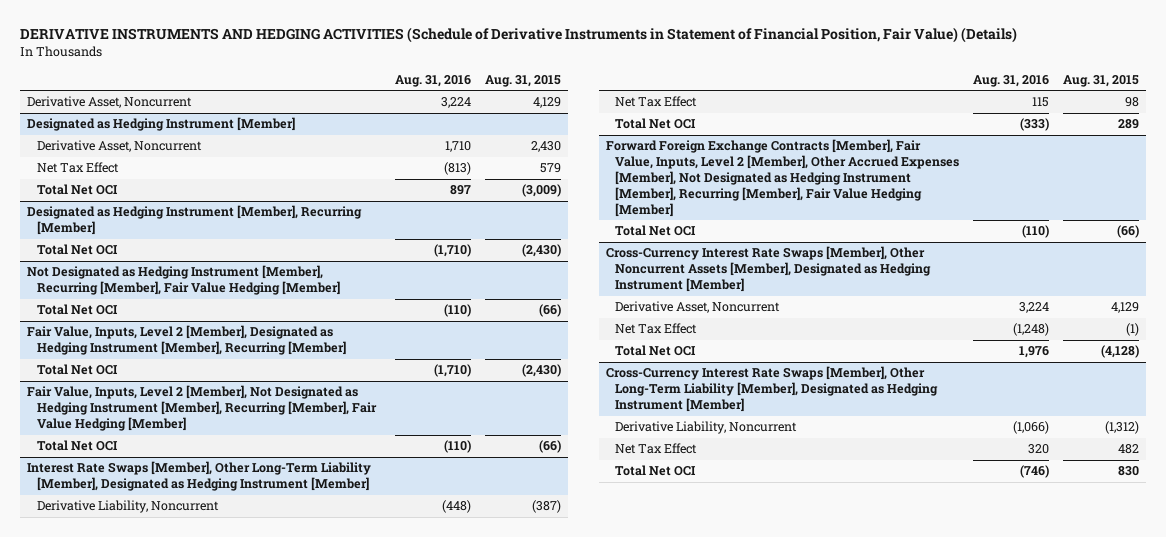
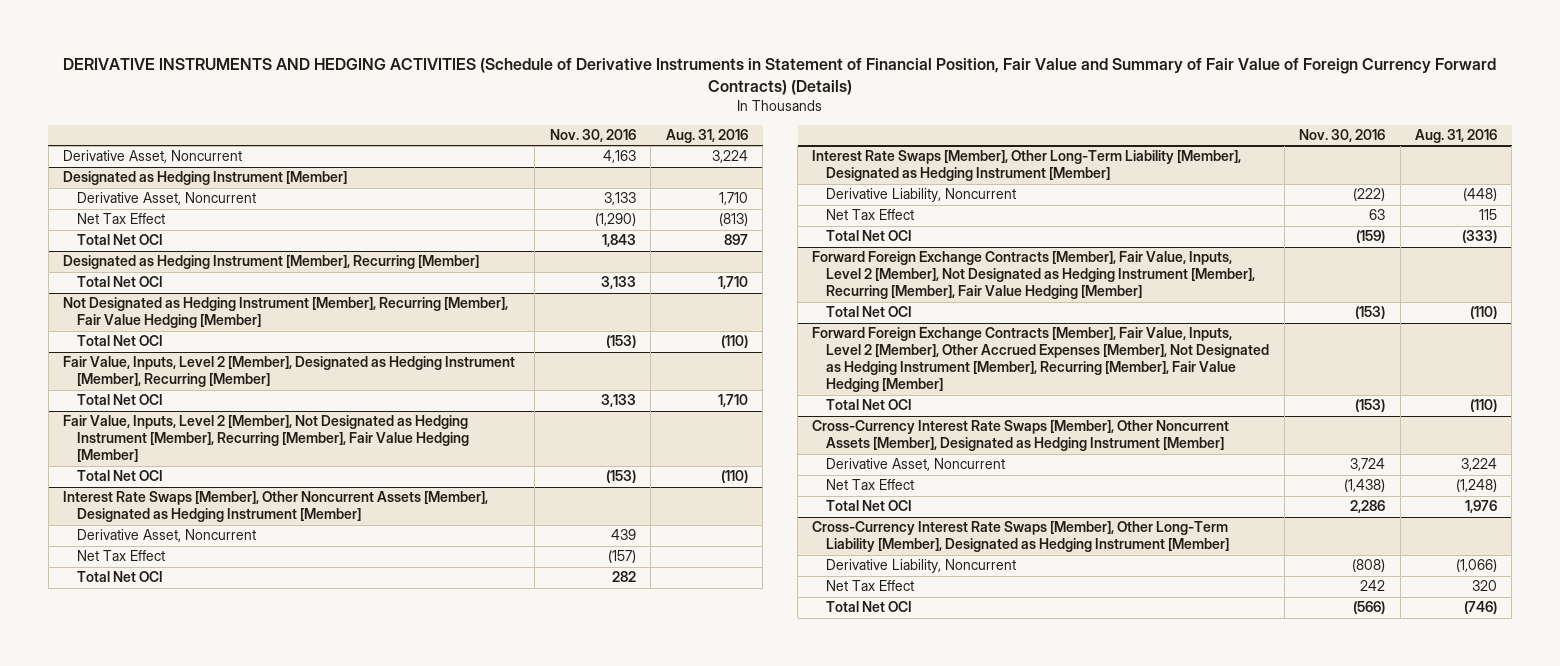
- DERIVATIVE INSTRUMENTS AND HEDGING ACTIVITIES (Schedule of Derivative Instruments in Statement of Financial Position, Fair Value) (Details)
+ DERIVATIVE INSTRUMENTS AND HEDGING ACTIVITIES (Schedule of Derivative Instruments in Statement of Financial Position, Fair Value and Summary of Fair Value of Foreign Currency Forward Contracts) (Details)
- | Aug. 31, 2016 | Aug. 31, 2015
+ | Nov. 30, 2016 | Aug. 31, 2016
@ Designated as Hedging Instrument [Member], Recurring [Member]
- Total Net OCI | (1,710) | (2,430)
+ Total Net OCI | 3,133 | 1,710
@ Fair Value, Inputs, Level 2 [Member], Designated as Hedging Instrument [Member], Recurring [Member]
- Total Net OCI | (1,710) | (2,430)
+ Total Net OCI | 3,133 | 1,710
+ Interest Rate Swaps [Member], Other Noncurrent Assets [Member], Designated as Hedging Instrument [Member]
+ Derivative Asset, Noncurrent | 439 |
+ Net Tax Effect | (157) |
+ Total Net OCI | 282 |
+ Forward Foreign Exchange Contracts [Member], Fair Value, Inputs, Level 2 [Member], Not Designated as Hedging Instrument [Member], Recurring [Member], Fair Value Hedging [Member]
+ Total Net OCI | (153) | (110)

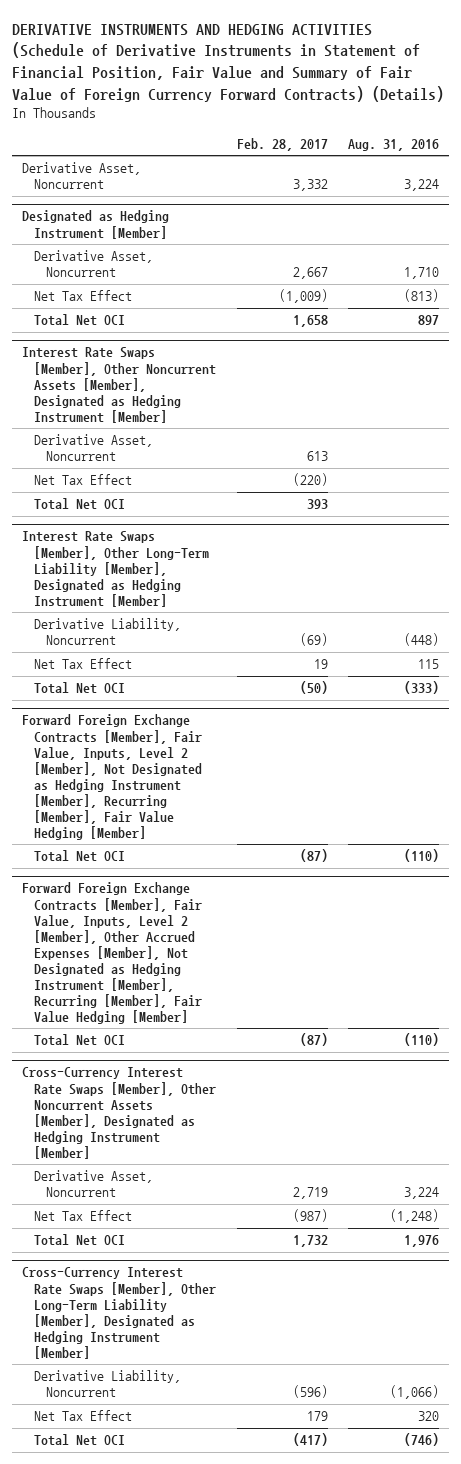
- | Nov. 30, 2016 | Aug. 31, 2016
+ | Feb. 28, 2017 | Aug. 31, 2016
- Designated as Hedging Instrument [Member], Recurring [Member]
- Total Net OCI | 3,133 | 1,710
- Not Designated as Hedging Instrument [Member], Recurring [Member], Fair Value Hedging [Member]
- Total Net OCI | (153) | (110)
- Fair Value, Inputs, Level 2 [Member], Designated as Hedging Instrument [Member], Recurring [Member]
- Total Net OCI | 3,133 | 1,710
- Fair Value, Inputs, Level 2 [Member], Not Designated as Hedging Instrument [Member], Recurring [Member], Fair Value Hedging [Member]
- Total Net OCI | (153) | (110)

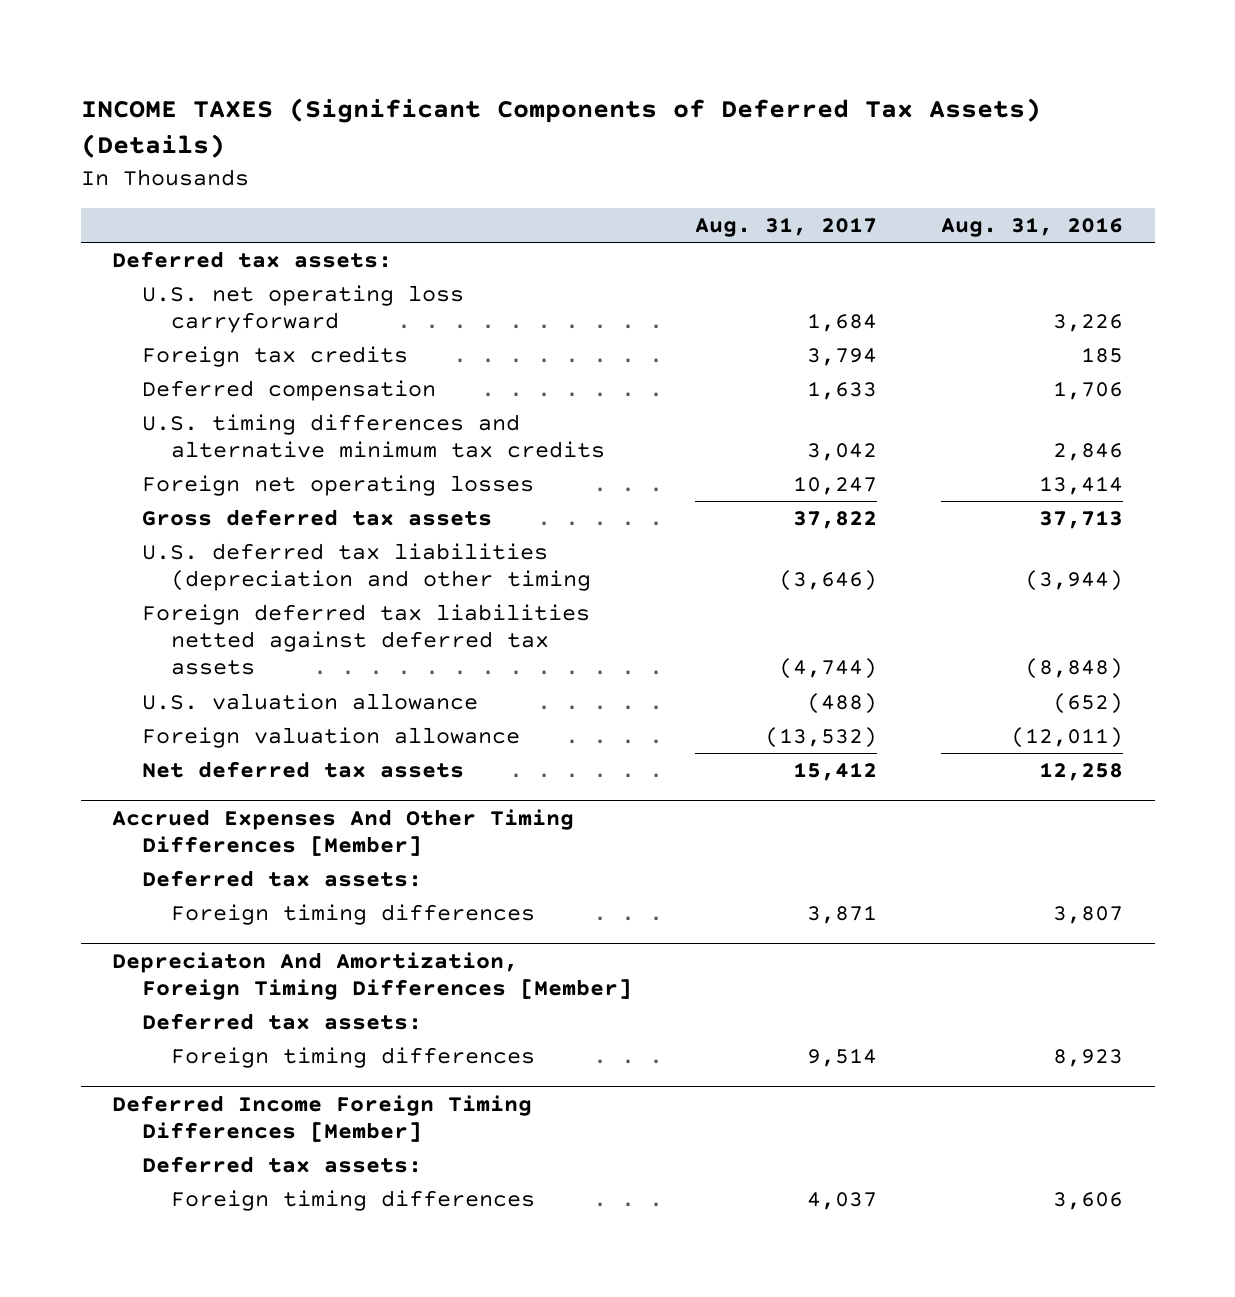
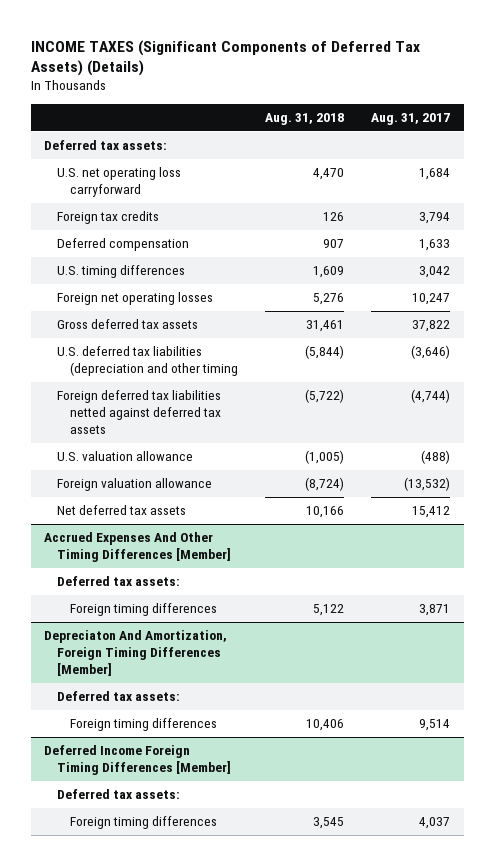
- | Aug. 31, 2017 | Aug. 31, 2016
+ | Aug. 31, 2018 | Aug. 31, 2017
- U.S. timing differences and alternative minimum tax credits | 3,042 | 2,846
+ U.S. timing differences | 1,609 | 3,042

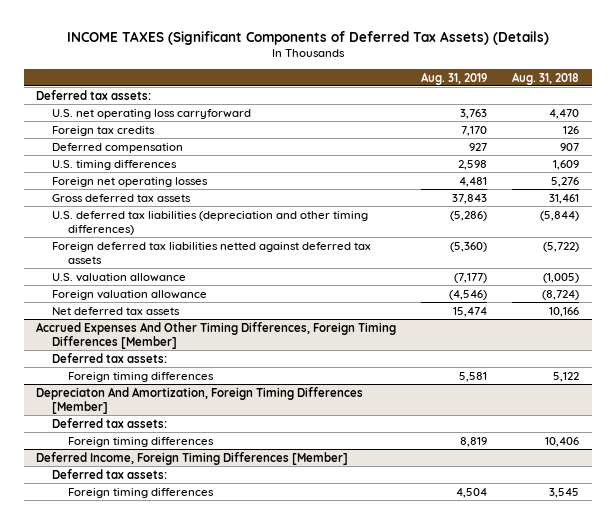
- | Aug. 31, 2018 | Aug. 31, 2017
+ | Aug. 31, 2019 | Aug. 31, 2018
- U.S. deferred tax liabilities (depreciation and other timing | (5,844) | (3,646)
+ U.S. deferred tax liabilities (depreciation and other timing differences) | (5,286) | (5,844)
- Accrued Expenses And Other Timing Differences [Member]
+ Accrued Expenses And Other Timing Differences, Foreign Timing Differences [Member]
- Deferred Income Foreign Timing Differences [Member]
+ Deferred Income, Foreign Timing Differences [Member]

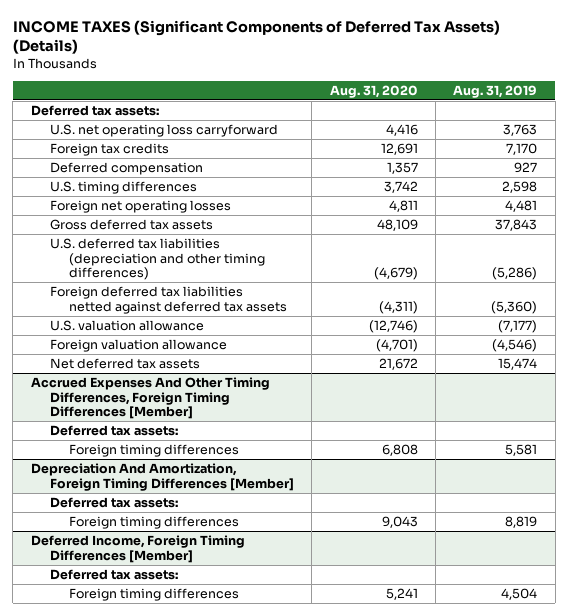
- | Aug. 31, 2019 | Aug. 31, 2018
+ | Aug. 31, 2020 | Aug. 31, 2019
- Depreciaton And Amortization, Foreign Timing Differences [Member]
+ Depreciation And Amortization, Foreign Timing Differences [Member]

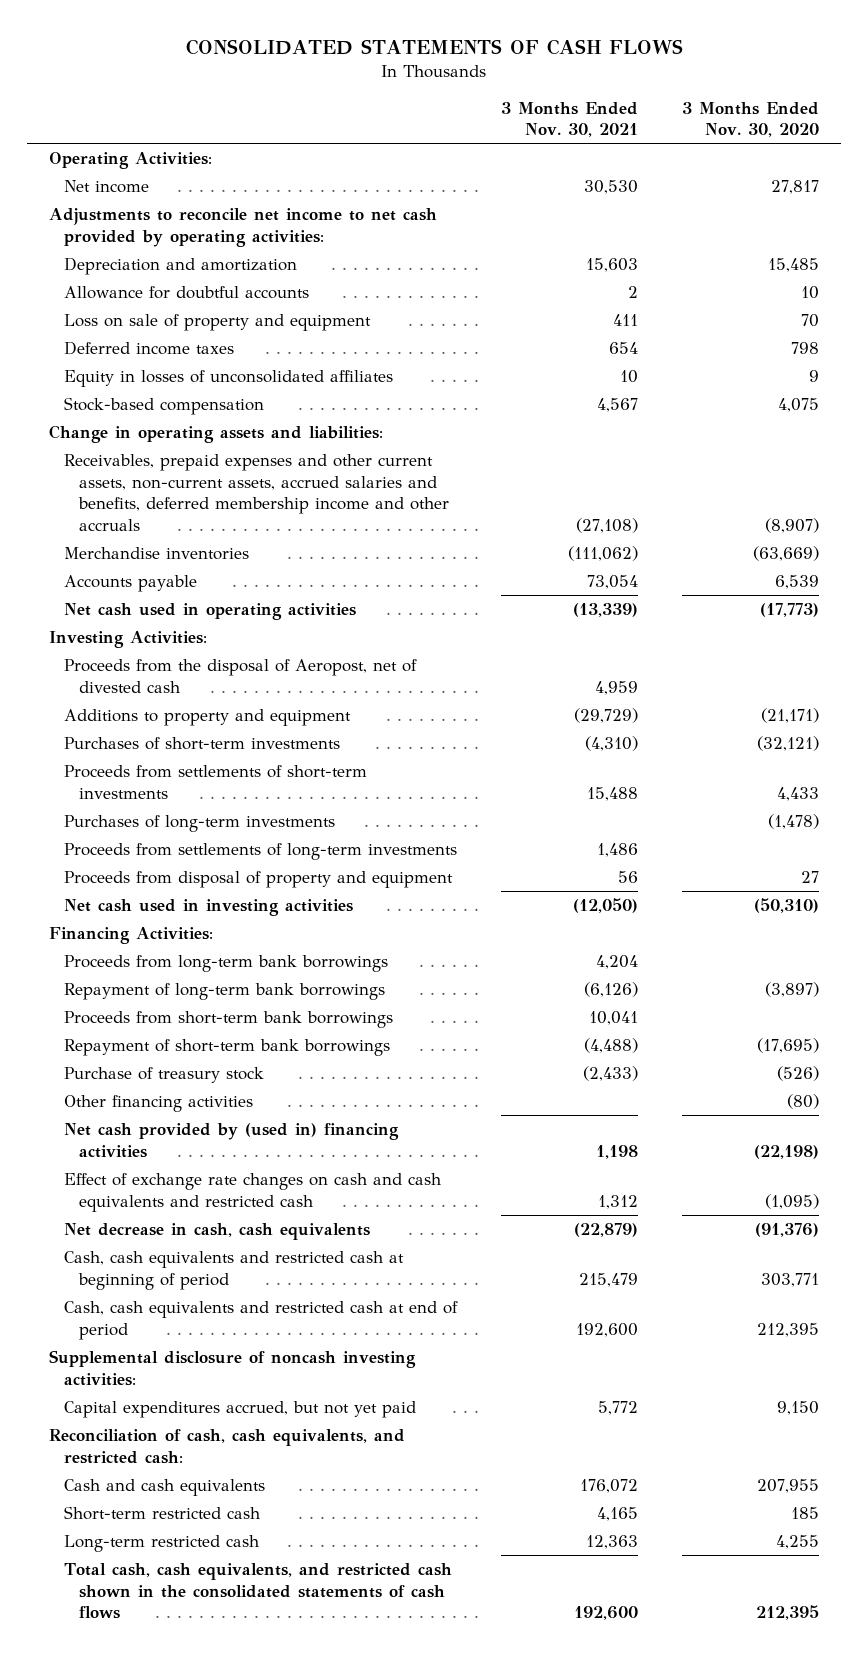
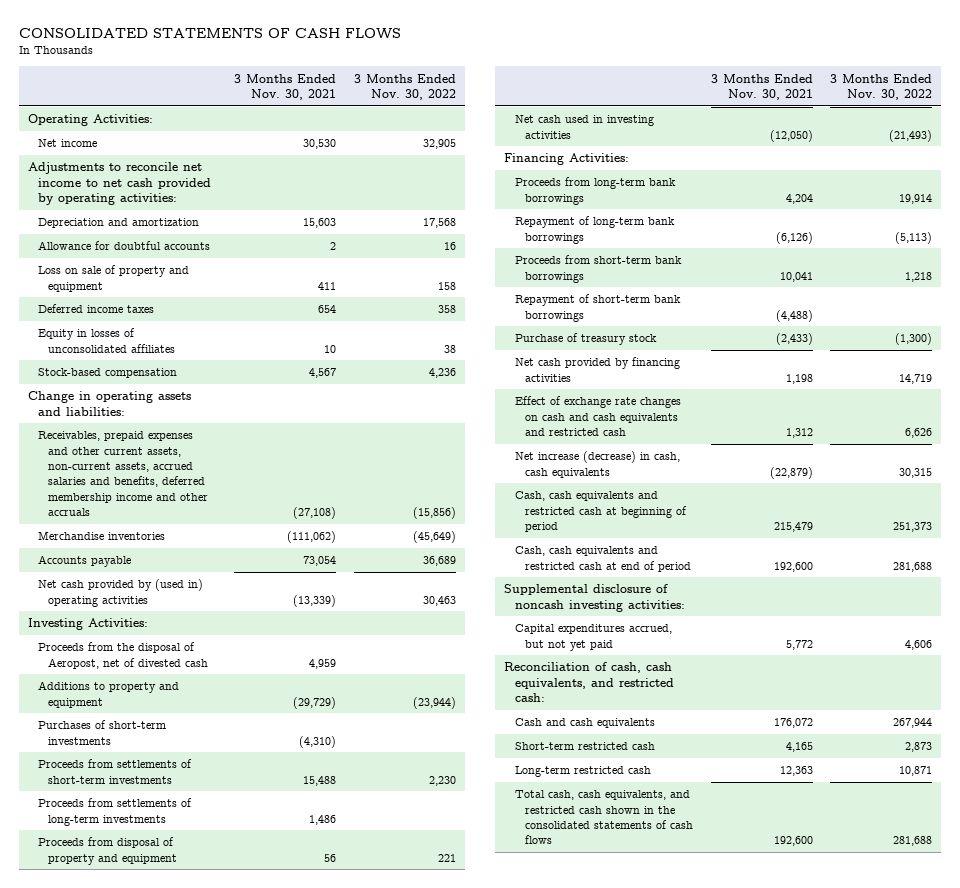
- | 3 Months Ended Nov. 30, 2021 | 3 Months Ended Nov. 30, 2020
+ | 3 Months Ended Nov. 30, 2021 | 3 Months Ended Nov. 30, 2022
- Net cash used in operating activities | (13,339) | (17,773)
+ Net cash provided by (used in) operating activities | (13,339) | 30,463
- Purchases of long-term investments | | (1,478)
- Other financing activities | | (80)
- Net cash provided by (used in) financing activities | 1,198 | (22,198)
+ Net cash provided by financing activities | 1,198 | 14,719
- Net decrease in cash, cash equivalents | (22,879) | (91,376)
+ Net increase (decrease) in cash, cash equivalents | (22,879) | 30,315

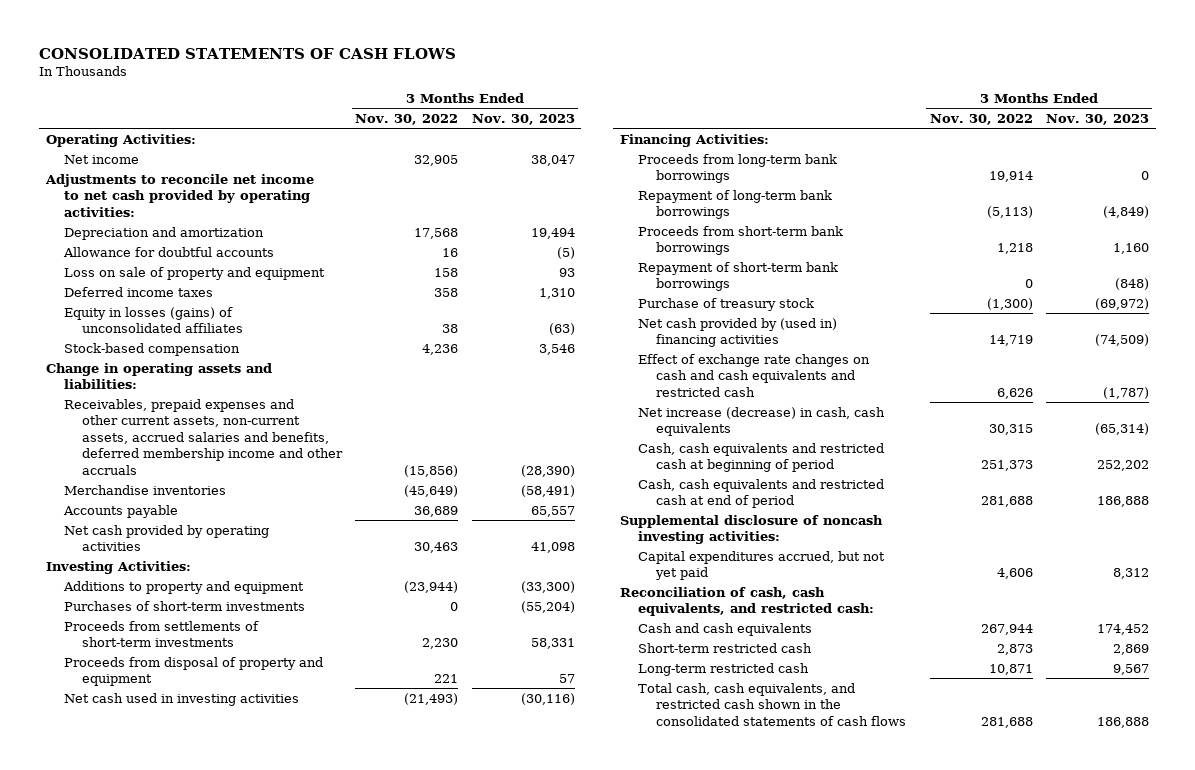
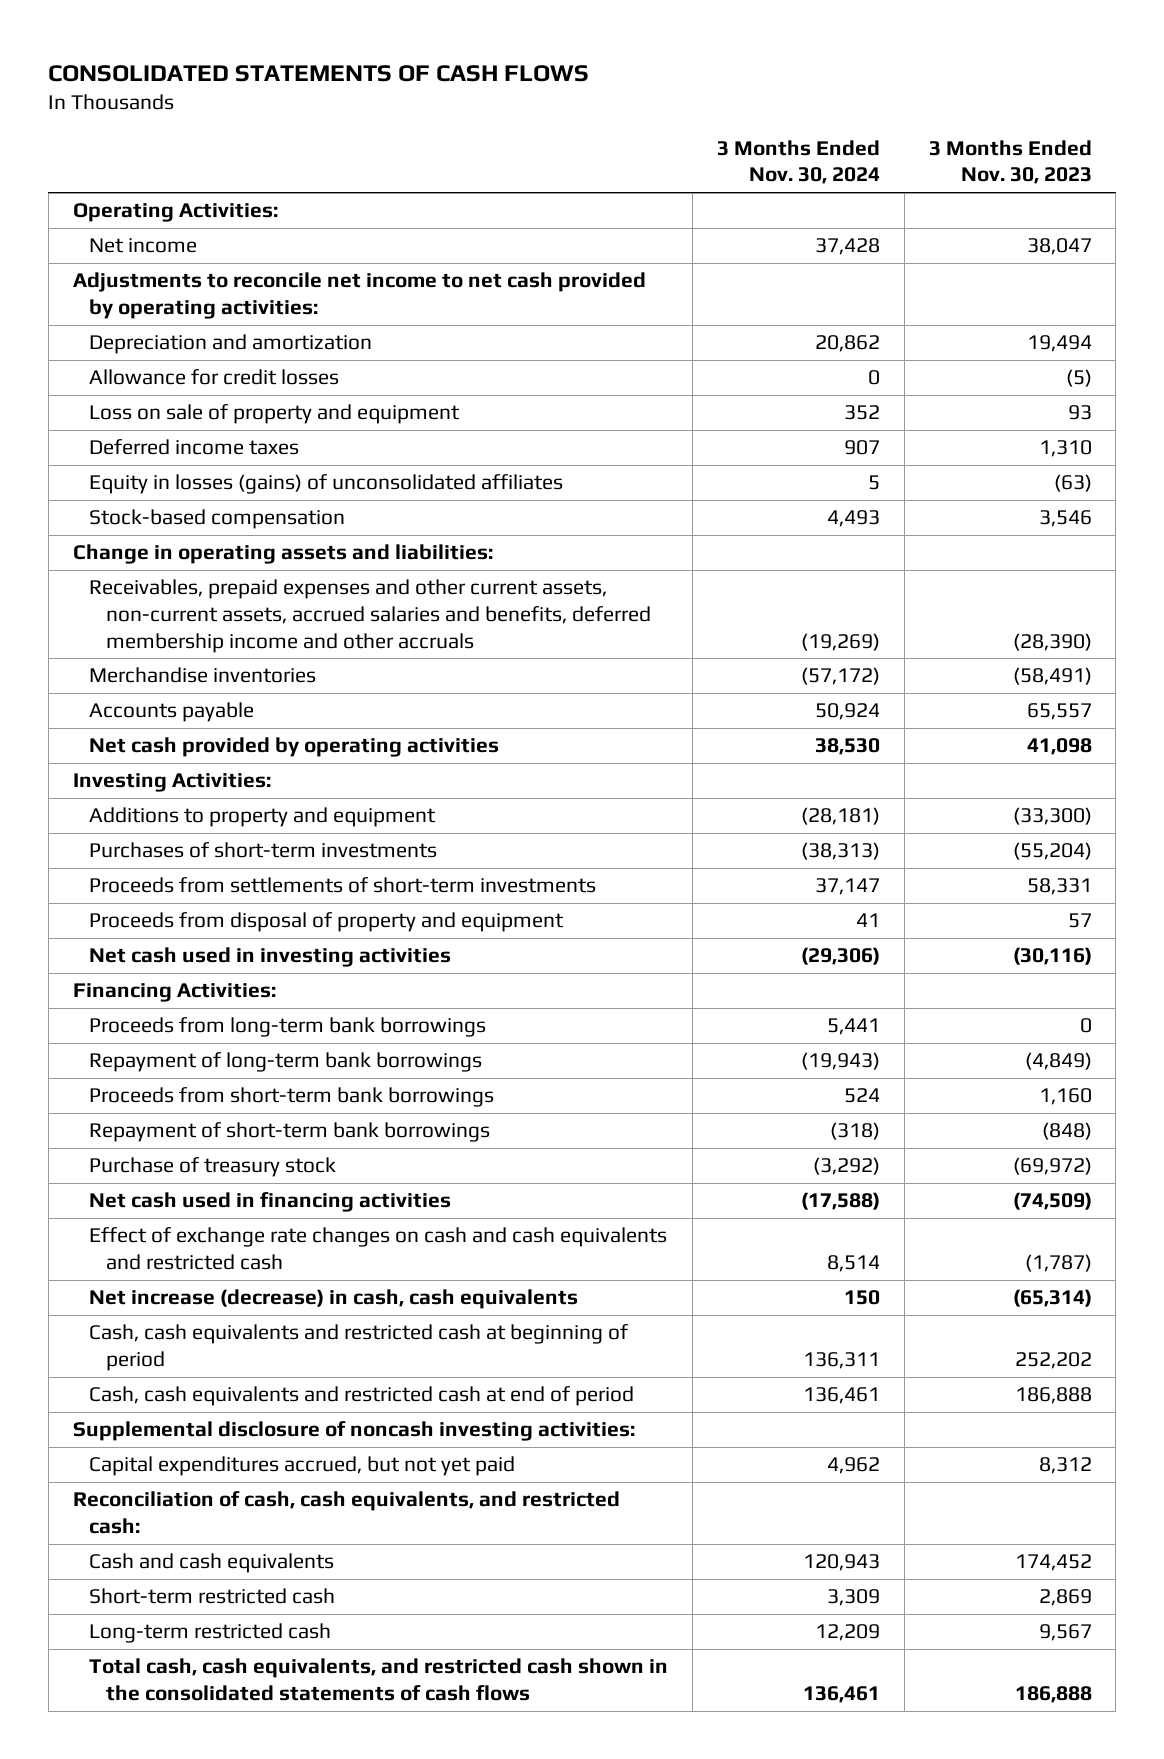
- | 3 Months Ended Nov. 30, 2022 | 3 Months Ended Nov. 30, 2023
+ | 3 Months Ended Nov. 30, 2024 | 3 Months Ended Nov. 30, 2023
- Allowance for doubtful accounts | 16 | (5)
+ Allowance for credit losses | 0 | (5)
- Net cash provided by (used in) financing activities | 14,719 | (74,509)
+ Net cash used in financing activities | (17,588) | (74,509)

